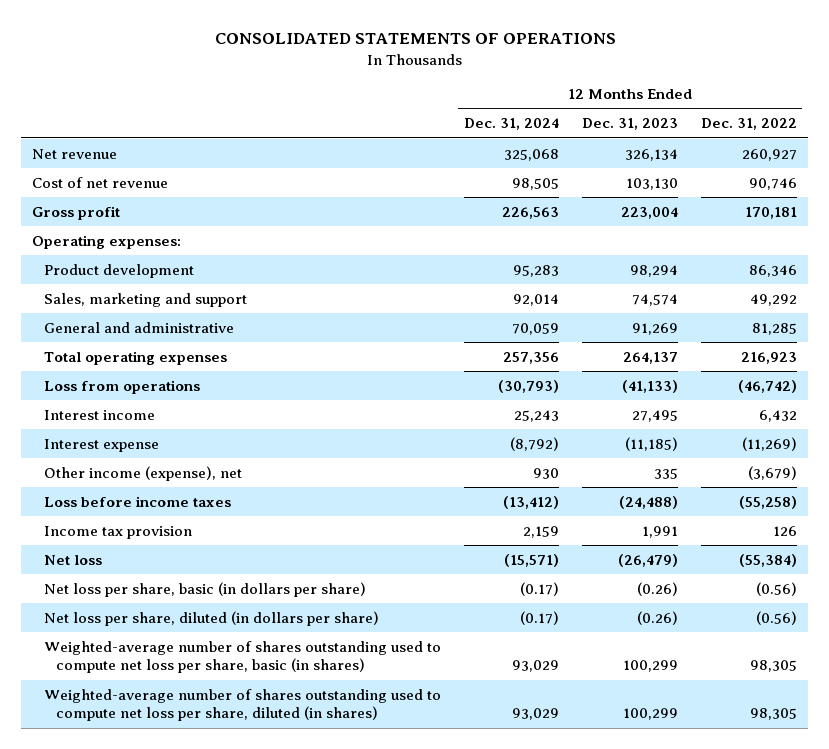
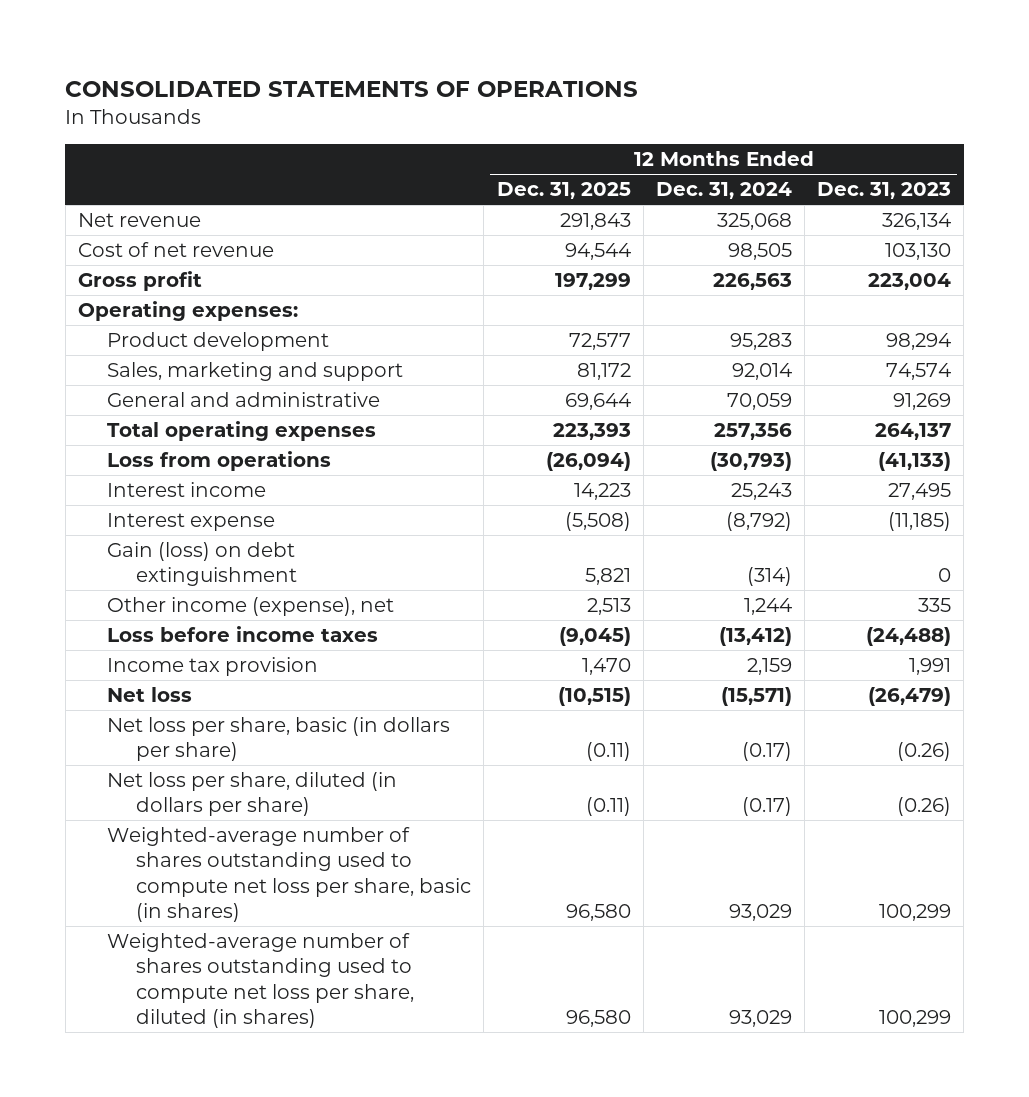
- | 12 Months Ended Dec. 31, 2024 | 12 Months Ended Dec. 31, 2023 | 12 Months Ended Dec. 31, 2022
+ | 12 Months Ended Dec. 31, 2025 | 12 Months Ended Dec. 31, 2024 | 12 Months Ended Dec. 31, 2023
- Other income (expense), net | 930 | 335 | (3,679)
+ Gain (loss) on debt extinguishment | 5,821 | (314) | 0
+ Other income (expense), net | 2,513 | 1,244 | 335

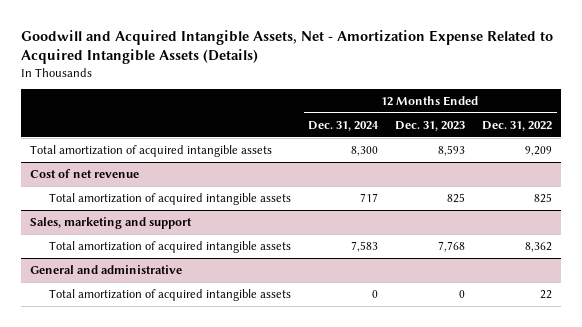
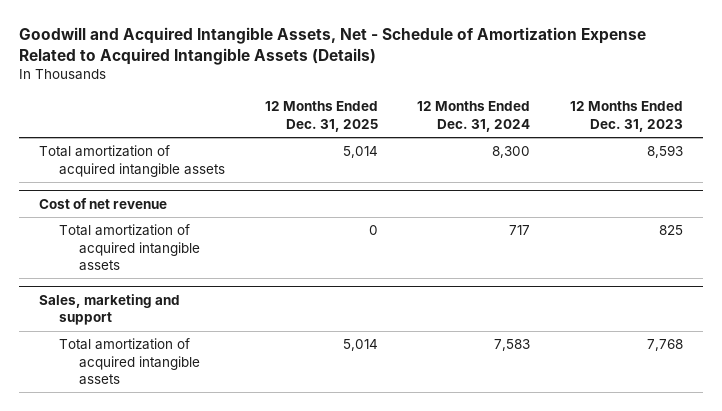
- Goodwill and Acquired Intangible Assets, Net - Amortization Expense Related to Acquired Intangible Assets (Details)
+ Goodwill and Acquired Intangible Assets, Net - Schedule of Amortization Expense Related to Acquired Intangible Assets (Details)
- | 12 Months Ended Dec. 31, 2024 | 12 Months Ended Dec. 31, 2023 | 12 Months Ended Dec. 31, 2022
+ | 12 Months Ended Dec. 31, 2025 | 12 Months Ended Dec. 31, 2024 | 12 Months Ended Dec. 31, 2023
- General and administrative
- Total amortization of acquired intangible assets | 0 | 0 | 22

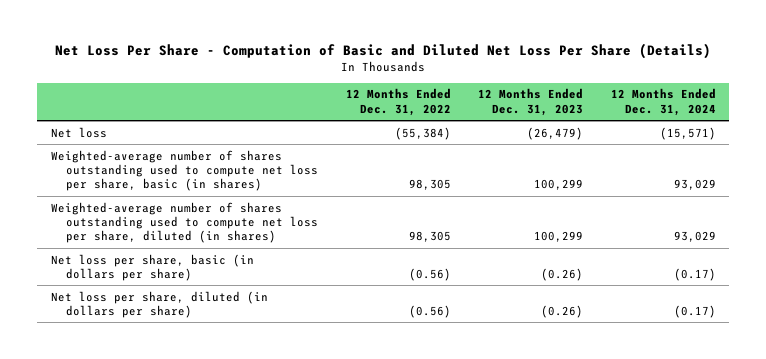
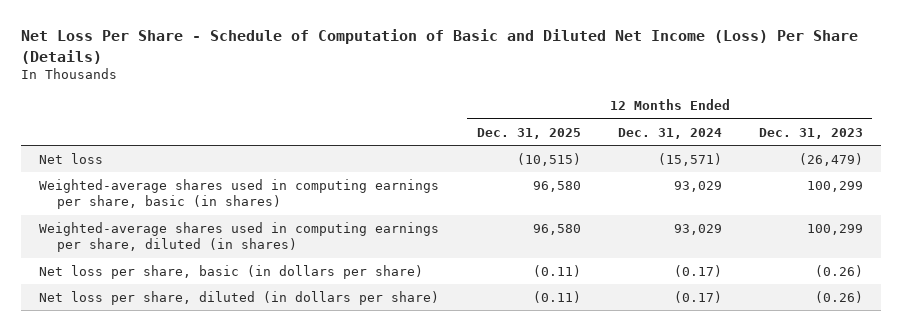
- Net Loss Per Share - Computation of Basic and Diluted Net Loss Per Share (Details)
+ Net Loss Per Share - Schedule of Computation of Basic and Diluted Net Income (Loss) Per Share (Details)
- | 12 Months Ended Dec. 31, 2022 | 12 Months Ended Dec. 31, 2023 | 12 Months Ended Dec. 31, 2024
+ | 12 Months Ended Dec. 31, 2025 | 12 Months Ended Dec. 31, 2024 | 12 Months Ended Dec. 31, 2023
- Weighted-average number of shares outstanding used to compute net loss per share, basic (in shares) | 98,305 | 100,299 | 93,029
- Weighted-average number of shares outstanding used to compute net loss per share, diluted (in shares) | 98,305 | 100,299 | 93,029
+ Weighted-average shares used in computing earnings per share, basic (in shares) | 96,580 | 93,029 | 100,299
+ Weighted-average shares used in computing earnings per share, diluted (in shares) | 96,580 | 93,029 | 100,299

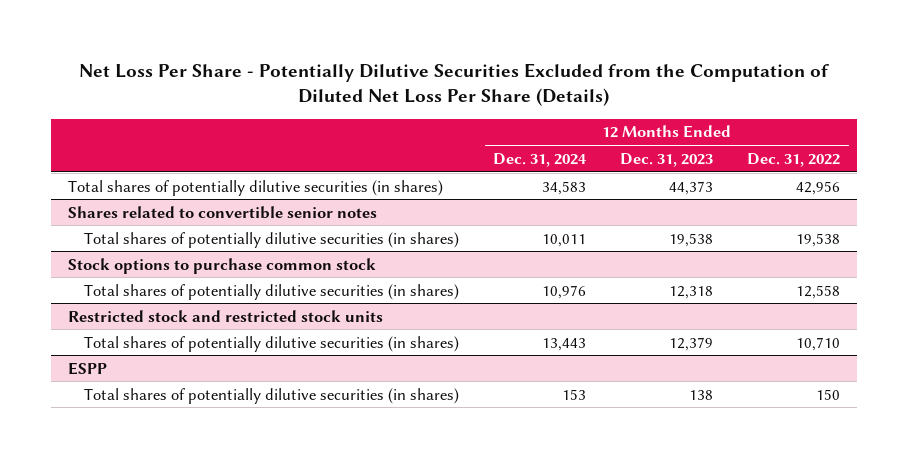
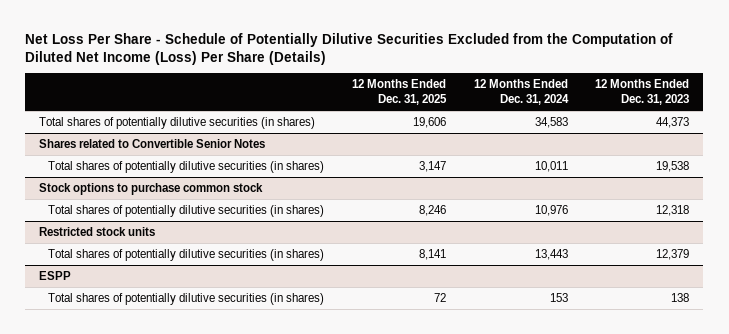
- Net Loss Per Share - Potentially Dilutive Securities Excluded from the Computation of Diluted Net Loss Per Share (Details)
+ Net Loss Per Share - Schedule of Potentially Dilutive Securities Excluded from the Computation of Diluted Net Income (Loss) Per Share (Details)
- | 12 Months Ended Dec. 31, 2024 | 12 Months Ended Dec. 31, 2023 | 12 Months Ended Dec. 31, 2022
+ | 12 Months Ended Dec. 31, 2025 | 12 Months Ended Dec. 31, 2024 | 12 Months Ended Dec. 31, 2023
- Shares related to convertible senior notes
+ Shares related to Convertible Senior Notes
- Restricted stock and restricted stock units
+ Restricted stock units

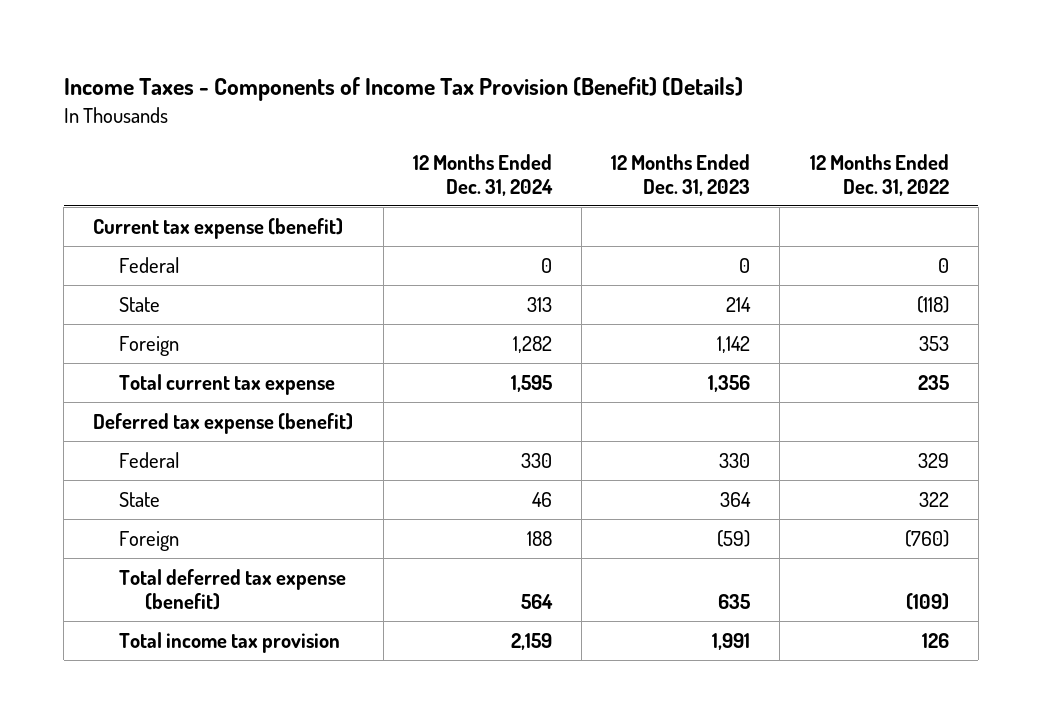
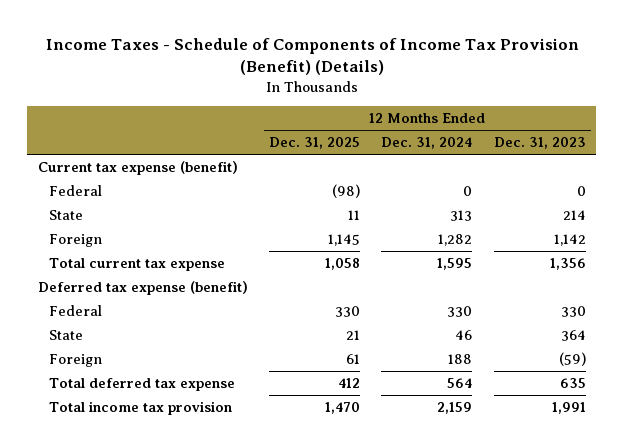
- Income Taxes - Components of Income Tax Provision (Benefit) (Details)
+ Income Taxes - Schedule of Components of Income Tax Provision (Benefit) (Details)
- | 12 Months Ended Dec. 31, 2024 | 12 Months Ended Dec. 31, 2023 | 12 Months Ended Dec. 31, 2022
+ | 12 Months Ended Dec. 31, 2025 | 12 Months Ended Dec. 31, 2024 | 12 Months Ended Dec. 31, 2023
- Total deferred tax expense (benefit) | 564 | 635 | (109)
+ Total deferred tax expense | 412 | 564 | 635

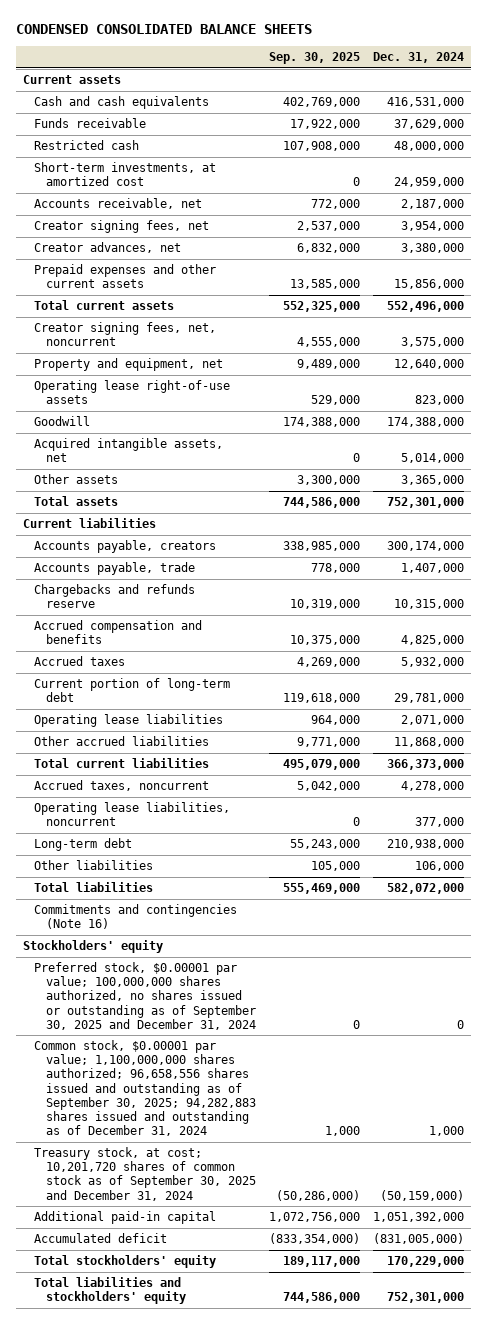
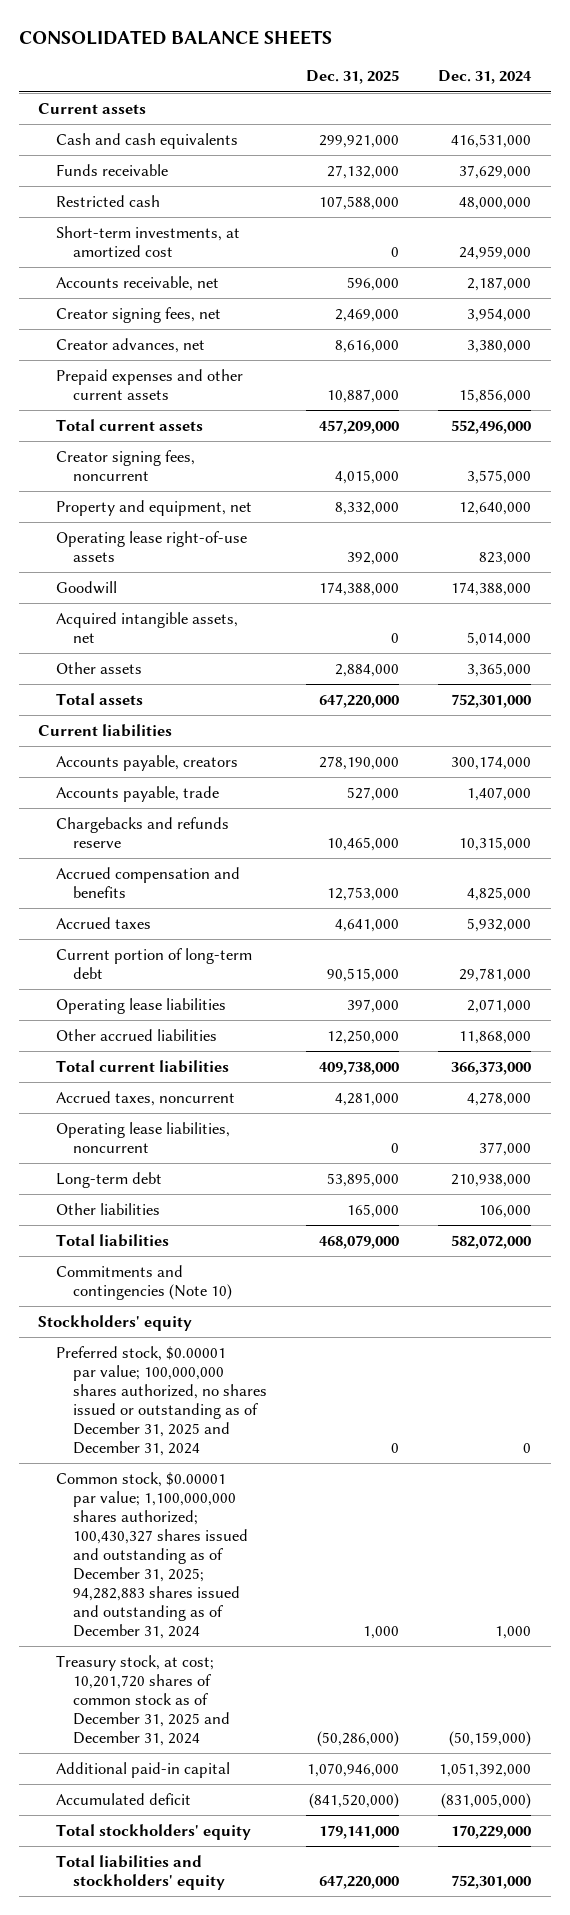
- CONDENSED CONSOLIDATED BALANCE SHEETS
+ CONSOLIDATED BALANCE SHEETS
- | Sep. 30, 2025 | Dec. 31, 2024
+ | Dec. 31, 2025 | Dec. 31, 2024
- Creator signing fees, net, noncurrent | 4,555,000 | 3,575,000
+ Creator signing fees, noncurrent | 4,015,000 | 3,575,000
- Commitments and contingencies (Note 16)
+ Commitments and contingencies (Note 10)
- Preferred stock, $0.00001 par value; 100,000,000 shares authorized, no shares issued or outstanding as of September 30, 2025 and December 31, 2024 | 0 | 0
- Common stock, $0.00001 par value; 1,100,000,000 shares authorized; 96,658,556 shares issued and outstanding as of September 30, 2025; 94,282,883 shares issued and outstanding as of December 31, 2024 | 1,000 | 1,000
- Treasury stock, at cost; 10,201,720 shares of common stock as of September 30, 2025 and December 31, 2024 | (50,286,000) | (50,159,000)
+ Preferred stock, $0.00001 par value; 100,000,000 shares authorized, no shares issued or outstanding as of December 31, 2025 and December 31, 2024 | 0 | 0
+ Common stock, $0.00001 par value; 1,100,000,000 shares authorized; 100,430,327 shares issued and outstanding as of December 31, 2025; 94,282,883 shares issued and outstanding as of December 31, 2024 | 1,000 | 1,000
+ Treasury stock, at cost; 10,201,720 shares of common stock as of December 31, 2025 and December 31, 2024 | (50,286,000) | (50,159,000)

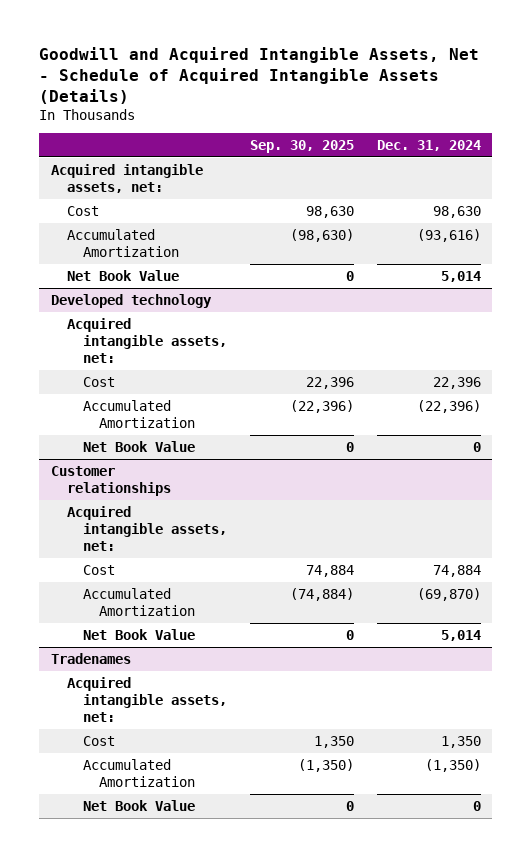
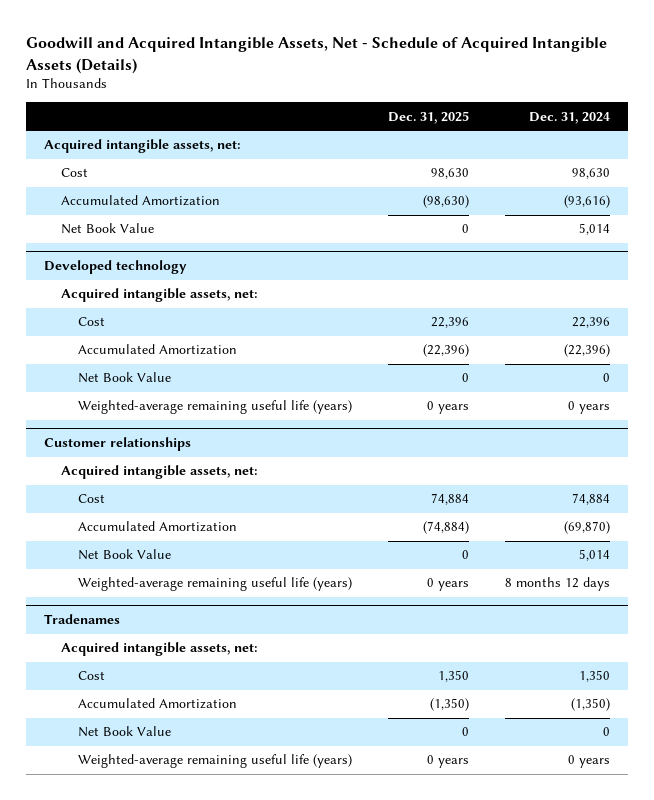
- | Sep. 30, 2025 | Dec. 31, 2024
+ | Dec. 31, 2025 | Dec. 31, 2024
@ Developed technology
+ Weighted-average remaining useful life (years) | 0 years | 0 years
@ Customer relationships
+ Weighted-average remaining useful life (years) | 0 years | 8 months 12 days
@ Tradenames
+ Weighted-average remaining useful life (years) | 0 years | 0 years

